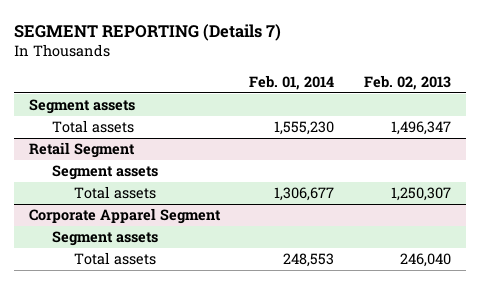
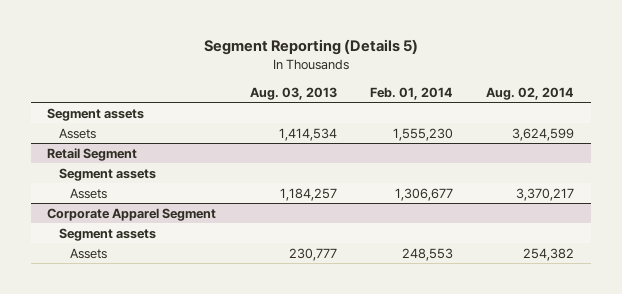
- SEGMENT REPORTING (Details 7)
+ Segment Reporting (Details 5)
- | Feb. 01, 2014 | Feb. 02, 2013
+ | Aug. 03, 2013 | Feb. 01, 2014 | Aug. 02, 2014
- Total assets | 1,555,230 | 1,496,347
+ Assets | 1,414,534 | 1,555,230 | 3,624,599
@ Retail Segment
- Total assets | 1,306,677 | 1,250,307
+ Assets | 1,184,257 | 1,306,677 | 3,370,217
@ Corporate Apparel Segment
- Total assets | 248,553 | 246,040
+ Assets | 230,777 | 248,553 | 254,382

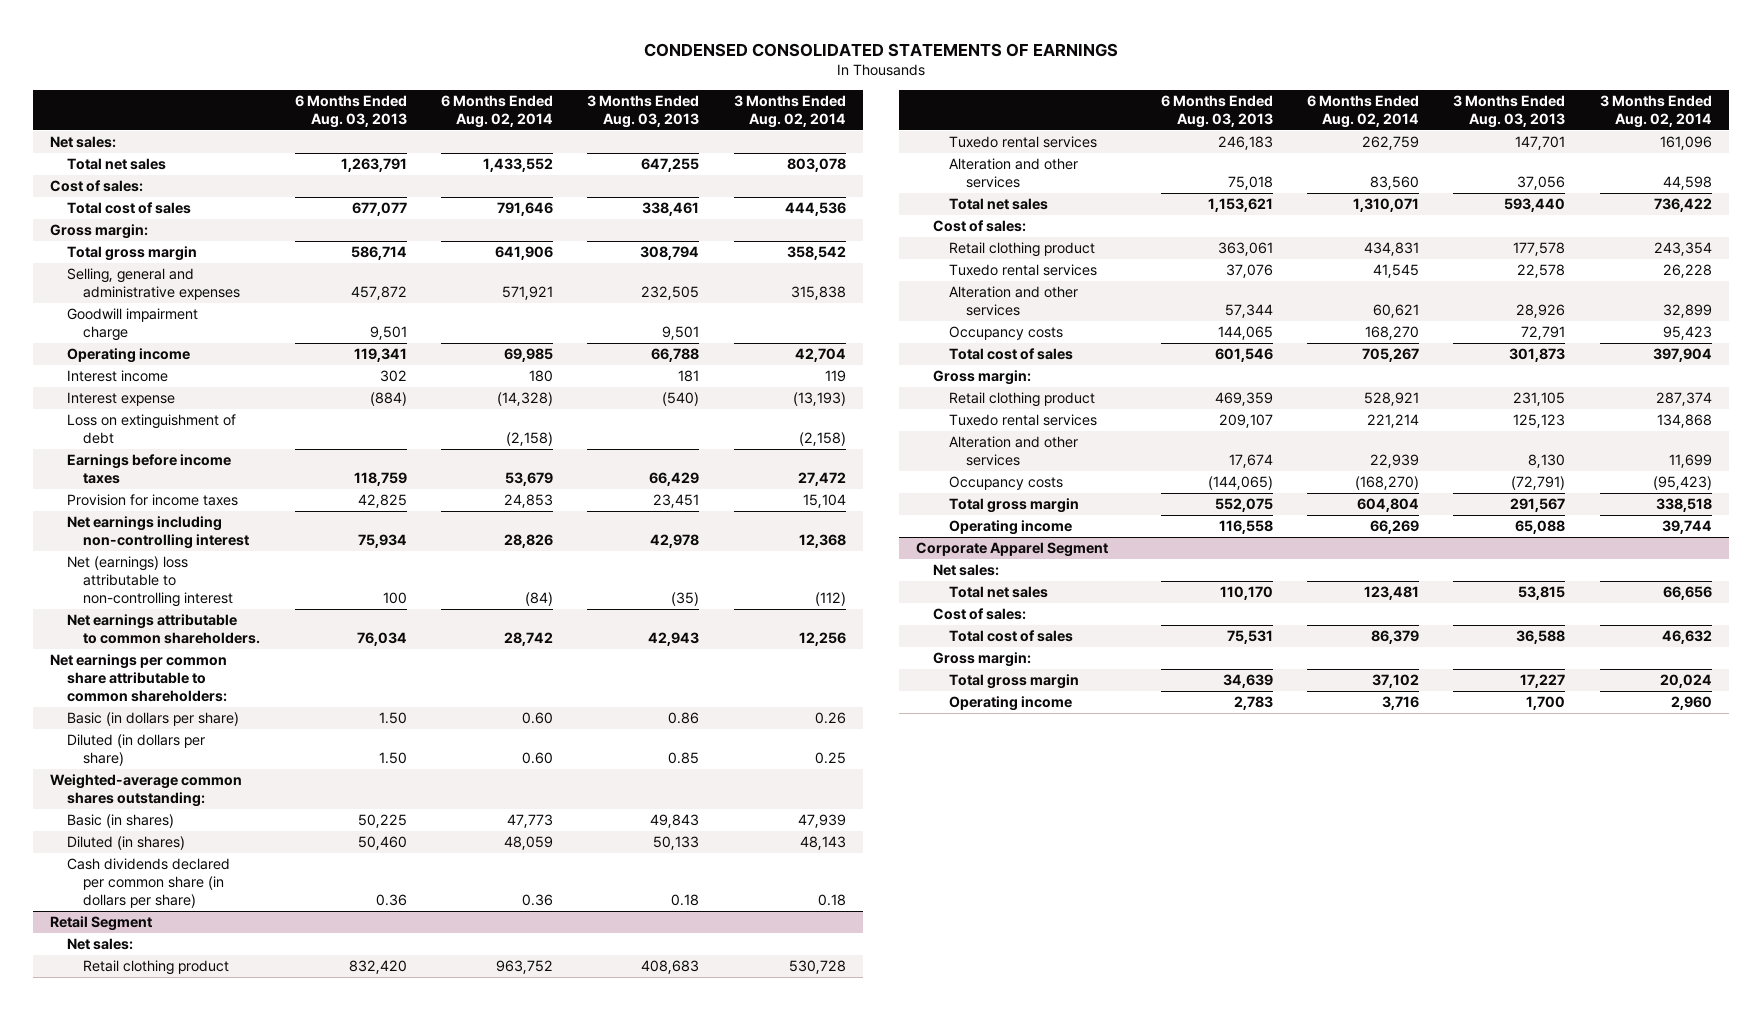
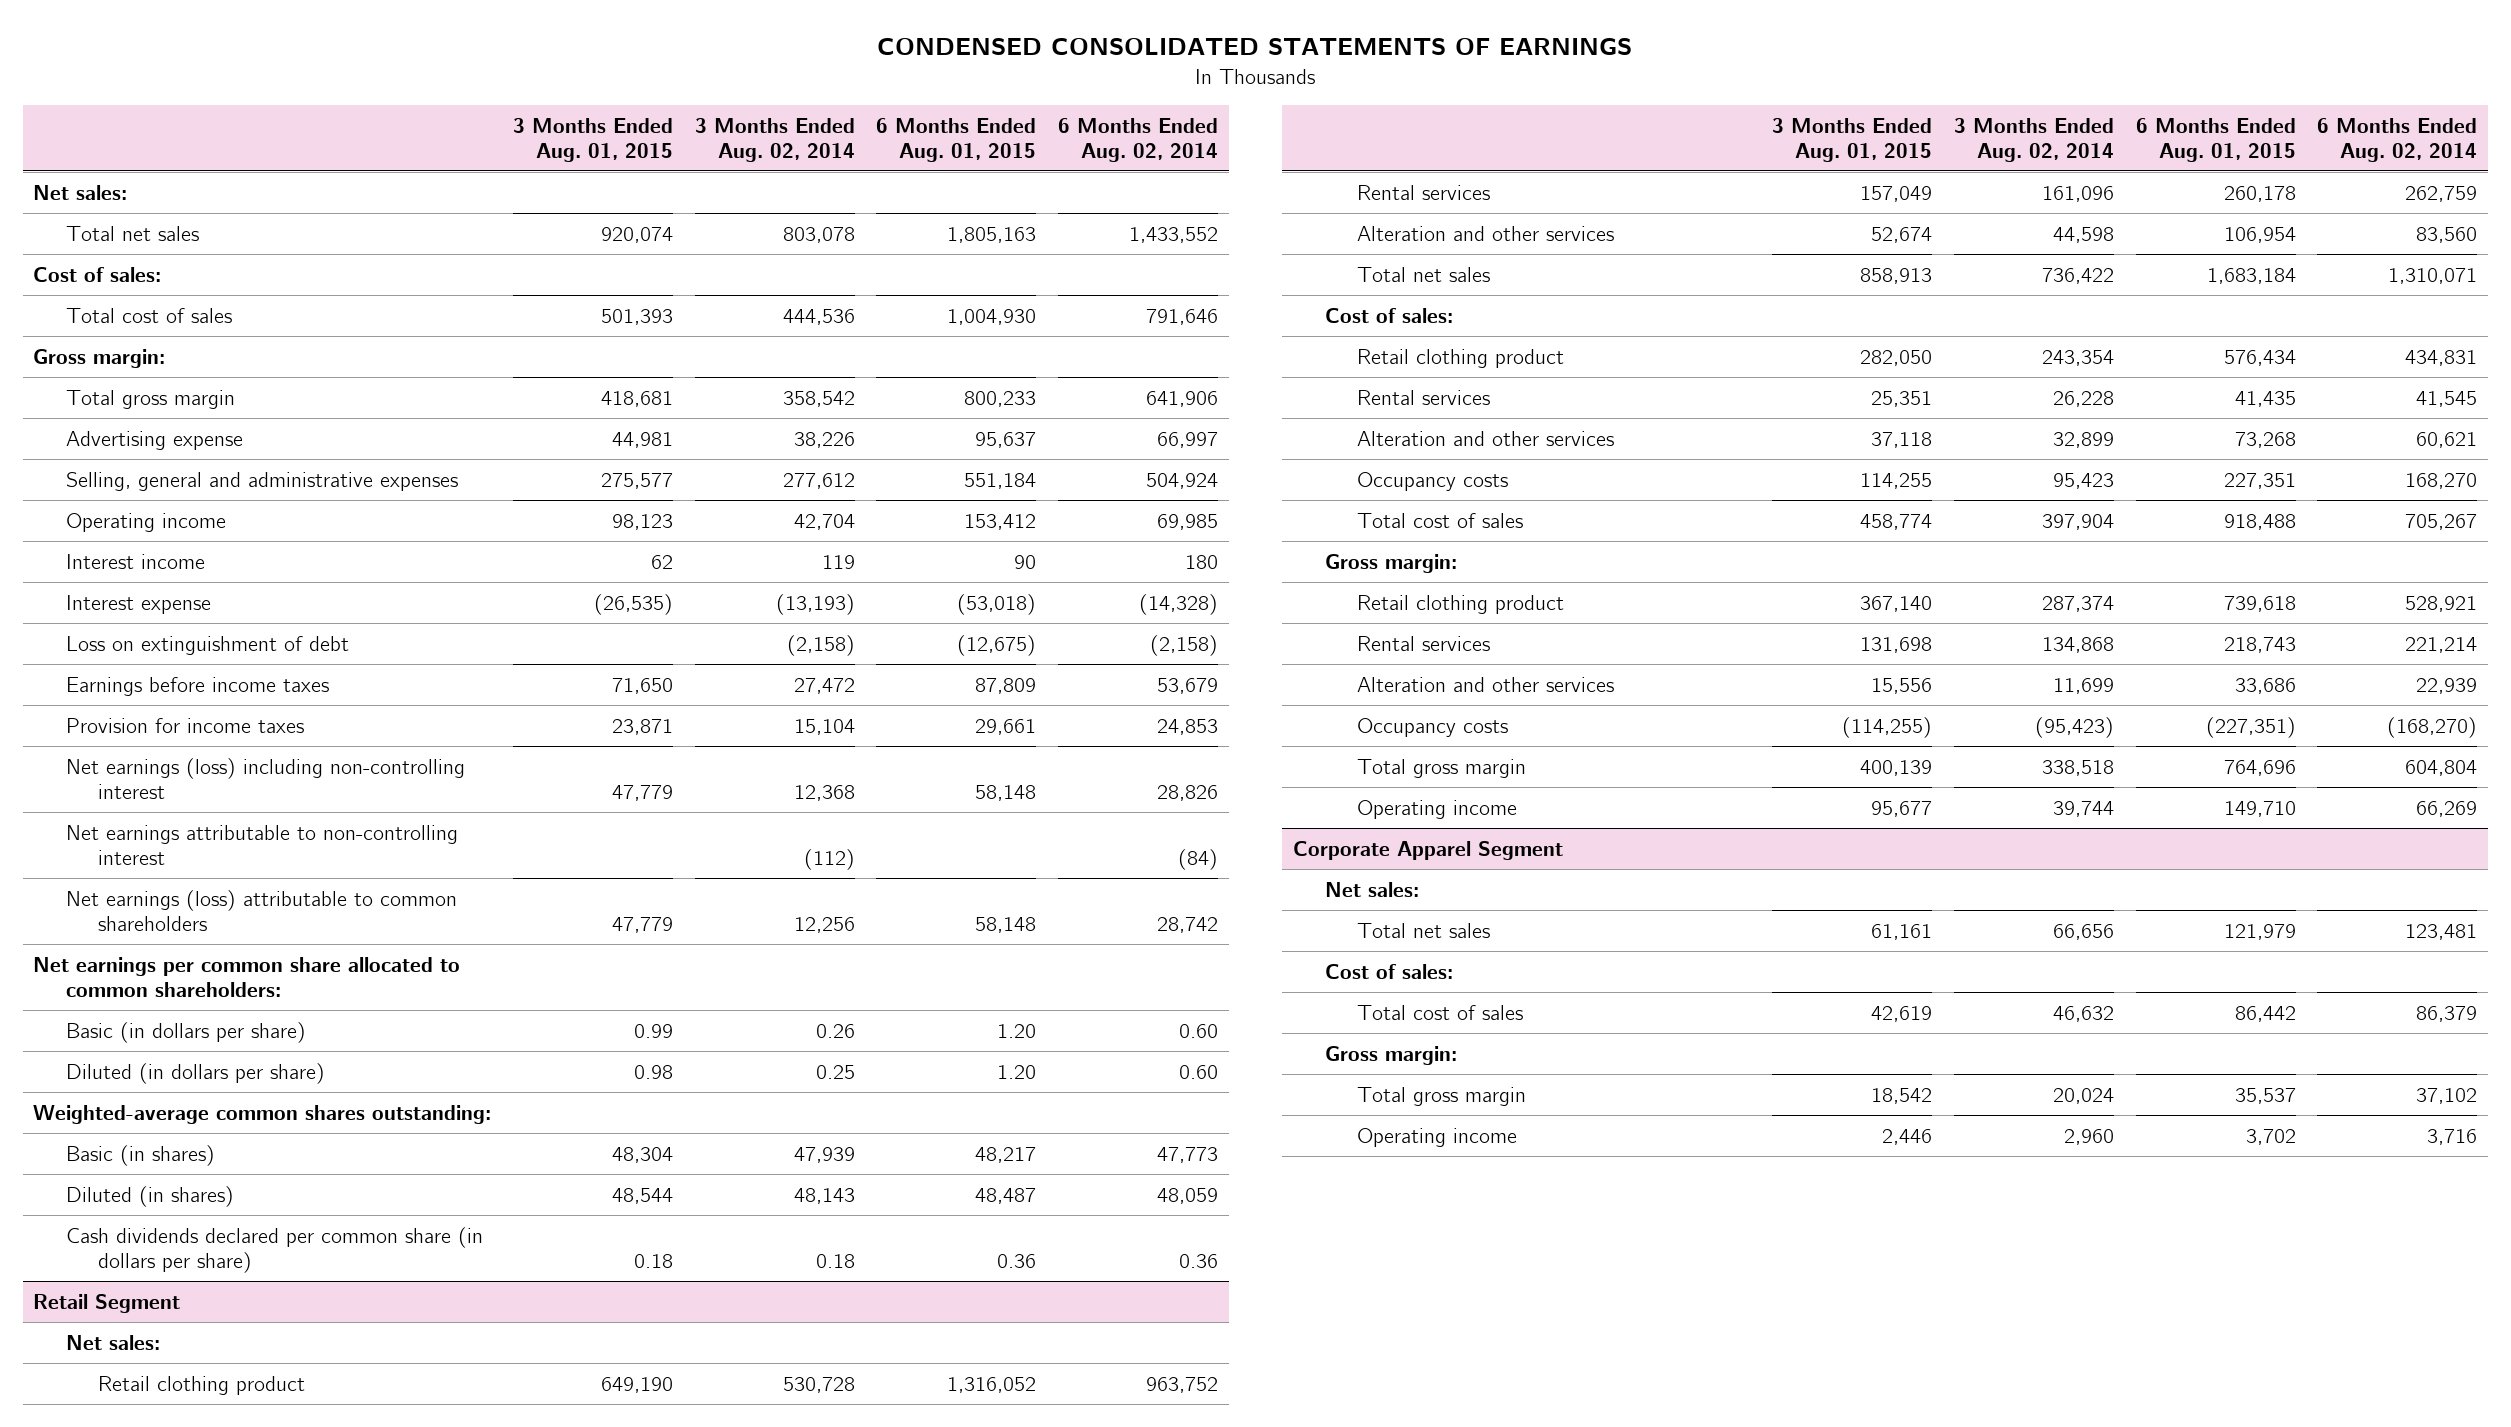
- | 6 Months Ended Aug. 03, 2013 | 6 Months Ended Aug. 02, 2014 | 3 Months Ended Aug. 03, 2013 | 3 Months Ended Aug. 02, 2014
+ | 3 Months Ended Aug. 01, 2015 | 3 Months Ended Aug. 02, 2014 | 6 Months Ended Aug. 01, 2015 | 6 Months Ended Aug. 02, 2014
- Selling, general and administrative expenses | 457,872 | 571,921 | 232,505 | 315,838
- Goodwill impairment charge | 9,501 | | 9,501 |
+ Advertising expense | 44,981 | 38,226 | 95,637 | 66,997
+ Selling, general and administrative expenses | 275,577 | 277,612 | 551,184 | 504,924
- Net earnings including non-controlling interest | 75,934 | 28,826 | 42,978 | 12,368
- Net (earnings) loss attributable to non-controlling interest | 100 | (84) | (35) | (112)
- Net earnings attributable to common shareholders. | 76,034 | 28,742 | 42,943 | 12,256
- Net earnings per common share attributable to common shareholders:
+ Net earnings (loss) including non-controlling interest | 47,779 | 12,368 | 58,148 | 28,826
+ Net earnings attributable to non-controlling interest | | (112) | | (84)
+ Net earnings (loss) attributable to common shareholders | 47,779 | 12,256 | 58,148 | 28,742
+ Net earnings per common share allocated to common shareholders:
@ Retail Segment
- Tuxedo rental services | 246,183 | 262,759 | 147,701 | 161,096
+ Rental services | 157,049 | 161,096 | 260,178 | 262,759
- Tuxedo rental services | 37,076 | 41,545 | 22,578 | 26,228
+ Rental services | 25,351 | 26,228 | 41,435 | 41,545
- Tuxedo rental services | 209,107 | 221,214 | 125,123 | 134,868
+ Rental services | 131,698 | 134,868 | 218,743 | 221,214

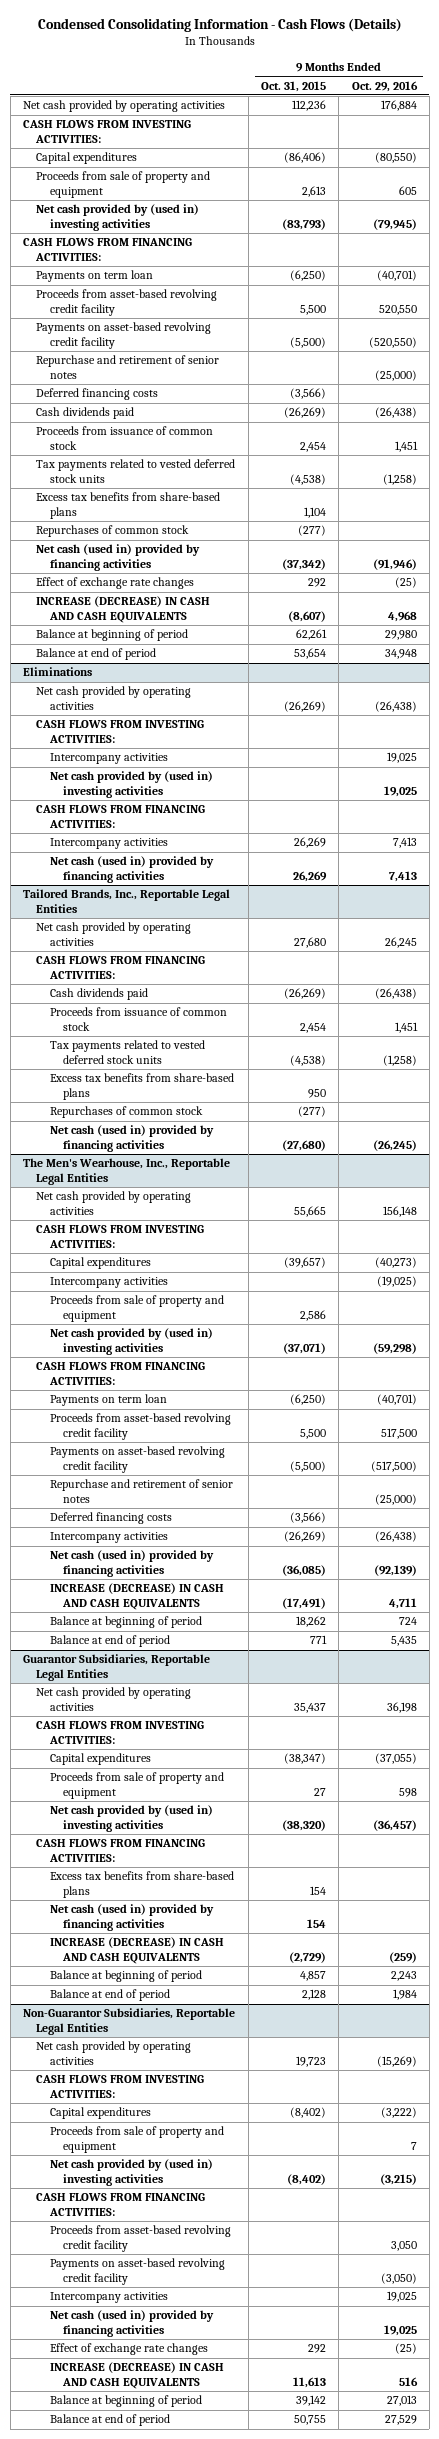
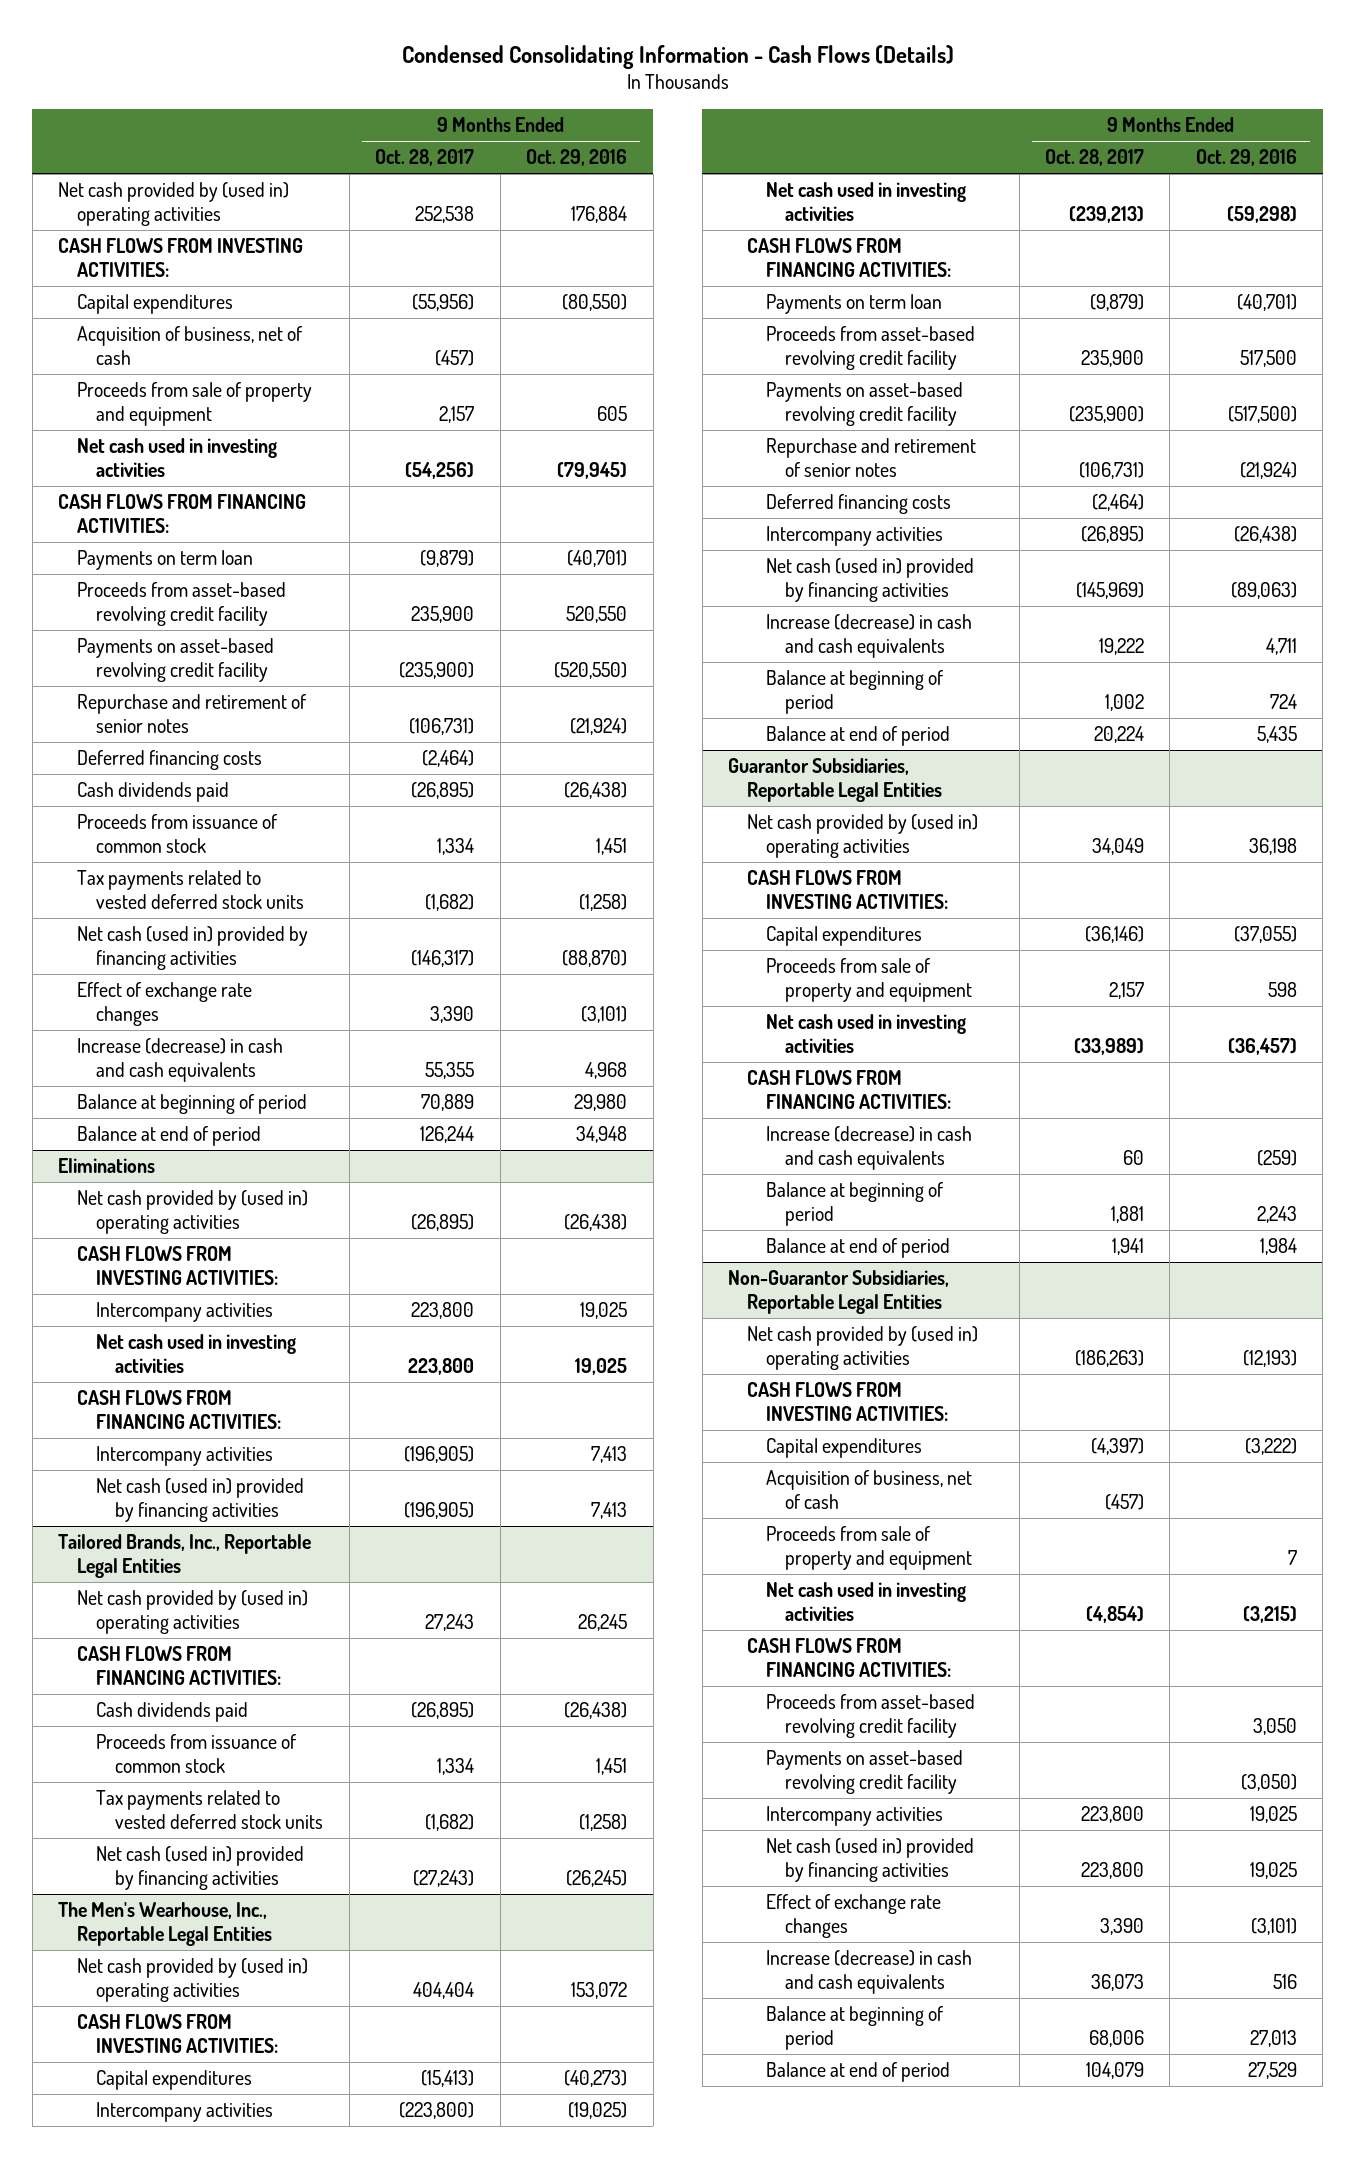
- | 9 Months Ended Oct. 31, 2015 | 9 Months Ended Oct. 29, 2016
+ | 9 Months Ended Oct. 28, 2017 | 9 Months Ended Oct. 29, 2016
- Net cash provided by operating activities | 112,236 | 176,884
+ Net cash provided by (used in) operating activities | 252,538 | 176,884
+ Acquisition of business, net of cash | (457) |
- Net cash provided by (used in) investing activities | (83,793) | (79,945)
+ Net cash used in investing activities | (54,256) | (79,945)
- Repurchase and retirement of senior notes | | (25,000)
+ Repurchase and retirement of senior notes | (106,731) | (21,924)
- Excess tax benefits from share-based plans | 1,104 |
- Repurchases of common stock | (277) |
- Net cash (used in) provided by financing activities | (37,342) | (91,946)
- Effect of exchange rate changes | 292 | (25)
- INCREASE (DECREASE) IN CASH AND CASH EQUIVALENTS | (8,607) | 4,968
+ Net cash (used in) provided by financing activities | (146,317) | (88,870)
+ Effect of exchange rate changes | 3,390 | (3,101)
+ Increase (decrease) in cash and cash equivalents | 55,355 | 4,968
@ Eliminations
- Net cash provided by operating activities | (26,269) | (26,438)
+ Net cash provided by (used in) operating activities | (26,895) | (26,438)
- Net cash provided by (used in) investing activities | | 19,025
+ Net cash used in investing activities | 223,800 | 19,025
@ Tailored Brands, Inc., Reportable Legal Entities
- Net cash provided by operating activities | 27,680 | 26,245
+ Net cash provided by (used in) operating activities | 27,243 | 26,245
- Excess tax benefits from share-based plans | 950 |
- Repurchases of common stock | (277) |
@ The Men's Wearhouse, Inc., Reportable Legal Entities
- Net cash provided by operating activities | 55,665 | 156,148
+ Net cash provided by (used in) operating activities | 404,404 | 153,072
- Proceeds from sale of property and equipment | 2,586 |
- Net cash provided by (used in) investing activities | (37,071) | (59,298)
+ Net cash used in investing activities | (239,213) | (59,298)
- Repurchase and retirement of senior notes | | (25,000)
+ Repurchase and retirement of senior notes | (106,731) | (21,924)
- Net cash (used in) provided by financing activities | (36,085) | (92,139)
- INCREASE (DECREASE) IN CASH AND CASH EQUIVALENTS | (17,491) | 4,711
+ Net cash (used in) provided by financing activities | (145,969) | (89,063)
+ Increase (decrease) in cash and cash equivalents | 19,222 | 4,711
@ Guarantor Subsidiaries, Reportable Legal Entities
- Net cash provided by operating activities | 35,437 | 36,198
+ Net cash provided by (used in) operating activities | 34,049 | 36,198
- Net cash provided by (used in) investing activities | (38,320) | (36,457)
+ Net cash used in investing activities | (33,989) | (36,457)
- Excess tax benefits from share-based plans | 154 |
- Net cash (used in) provided by financing activities | 154 |
- INCREASE (DECREASE) IN CASH AND CASH EQUIVALENTS | (2,729) | (259)
+ Increase (decrease) in cash and cash equivalents | 60 | (259)
@ Non-Guarantor Subsidiaries, Reportable Legal Entities
- Net cash provided by operating activities | 19,723 | (15,269)
+ Net cash provided by (used in) operating activities | (186,263) | (12,193)
+ Acquisition of business, net of cash | (457) |
- Net cash provided by (used in) investing activities | (8,402) | (3,215)
+ Net cash used in investing activities | (4,854) | (3,215)
- Effect of exchange rate changes | 292 | (25)
- INCREASE (DECREASE) IN CASH AND CASH EQUIVALENTS | 11,613 | 516
+ Effect of exchange rate changes | 3,390 | (3,101)
+ Increase (decrease) in cash and cash equivalents | 36,073 | 516

